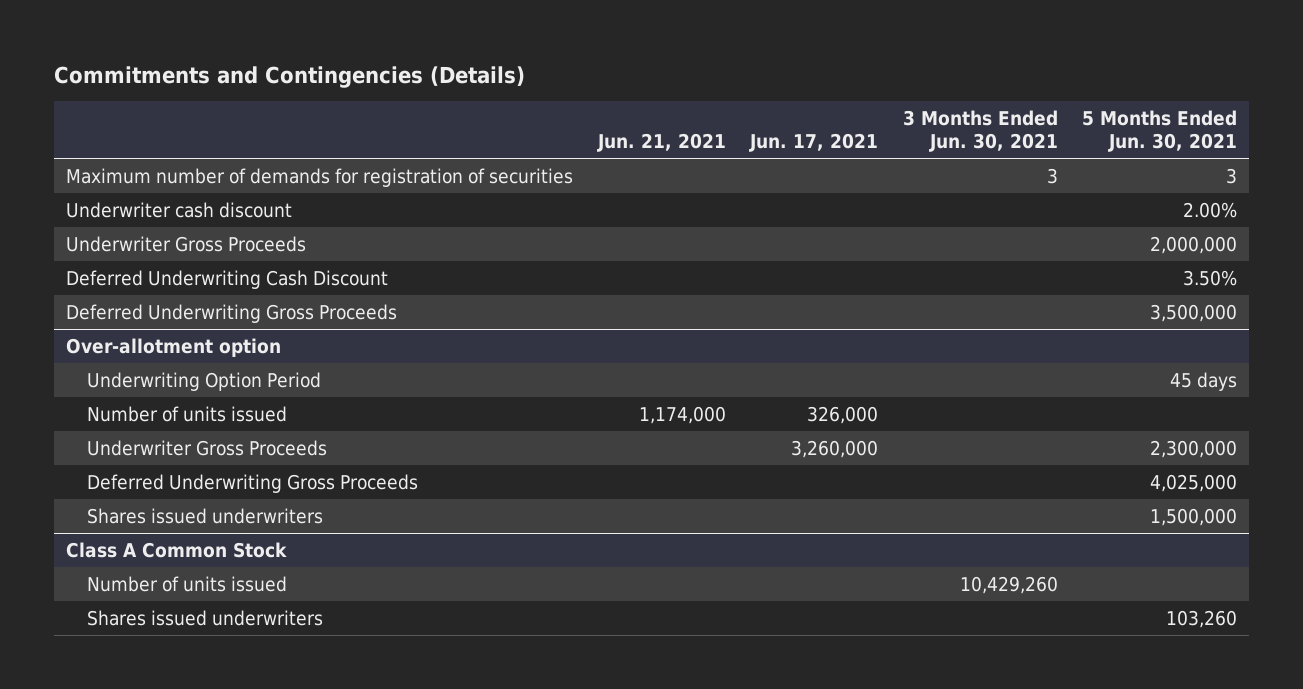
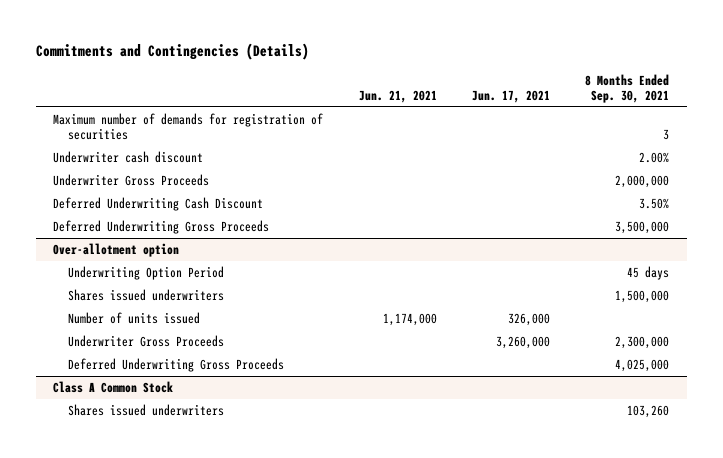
- | Jun. 21, 2021 | Jun. 17, 2021 | 3 Months Ended Jun. 30, 2021 | 5 Months Ended Jun. 30, 2021
+ | Jun. 21, 2021 | Jun. 17, 2021 | 8 Months Ended Sep. 30, 2021
@ Over-allotment option
moved up: Shares issued underwriters | | | 1,500,000
@ Class A Common Stock
- Number of units issued | | | 10,429,260 |

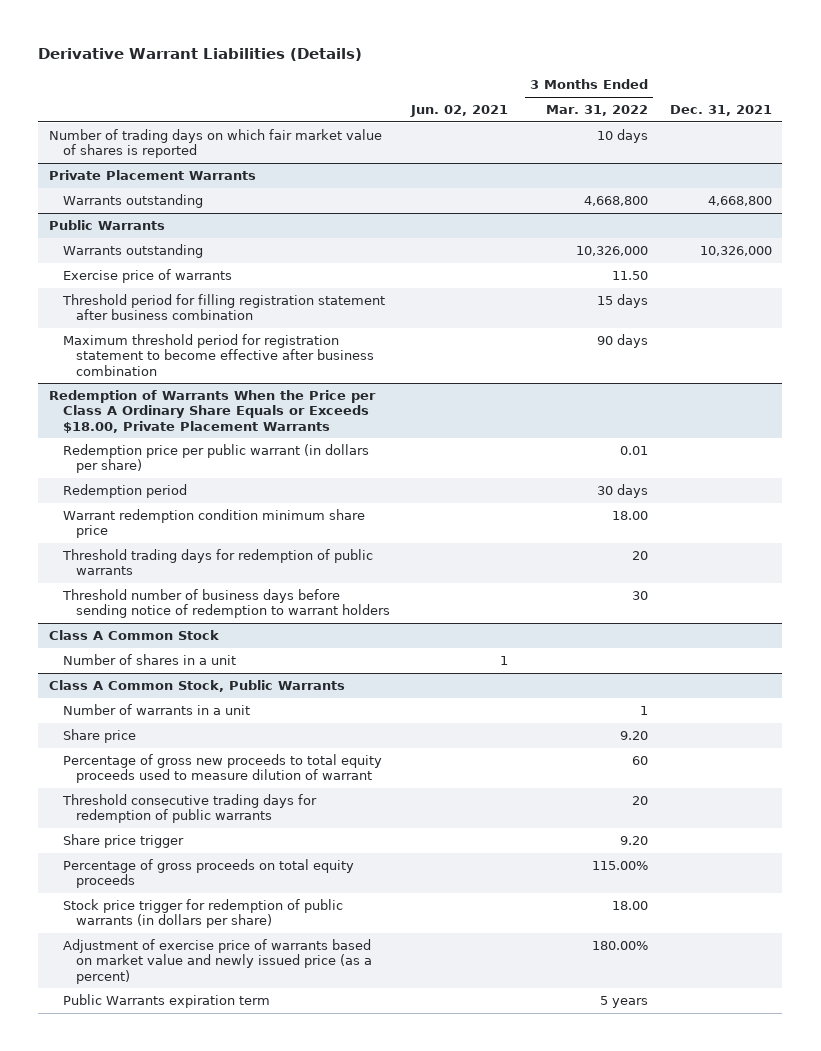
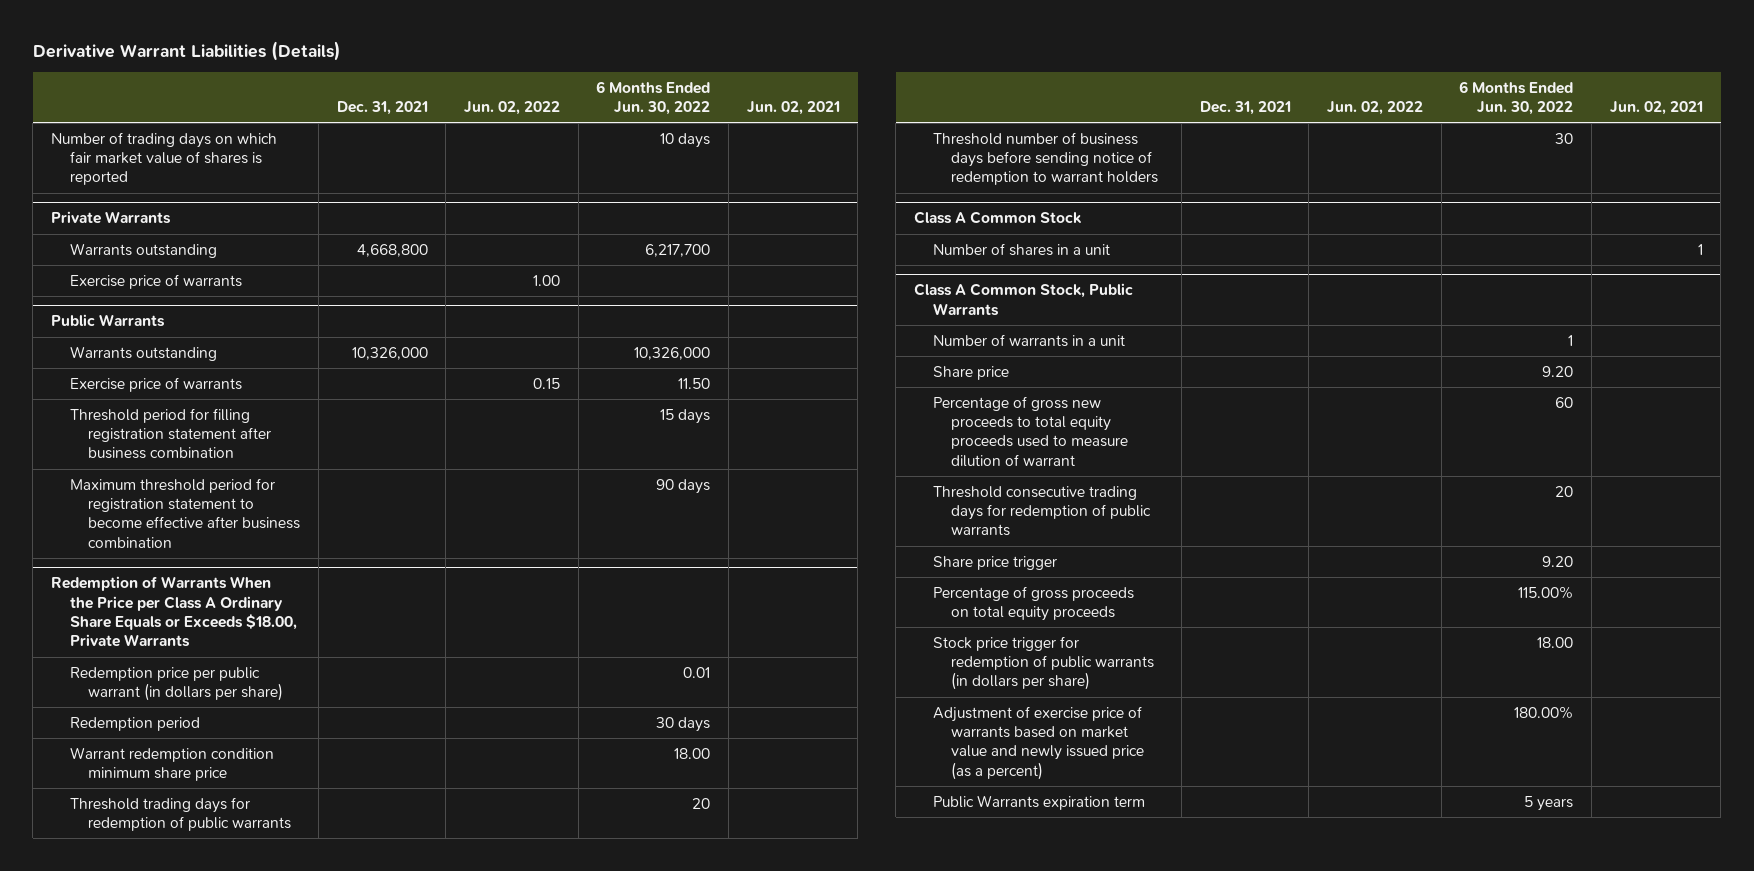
- | Jun. 02, 2021 | 3 Months Ended Mar. 31, 2022 | Dec. 31, 2021
+ | Dec. 31, 2021 | Jun. 02, 2022 | 6 Months Ended Jun. 30, 2022 | Jun. 02, 2021
- Private Placement Warrants
+ Private Warrants
+ Exercise price of warrants | | 1.00 | |
- Redemption of Warrants When the Price per Class A Ordinary Share Equals or Exceeds $18.00, Private Placement Warrants
+ Redemption of Warrants When the Price per Class A Ordinary Share Equals or Exceeds $18.00, Private Warrants

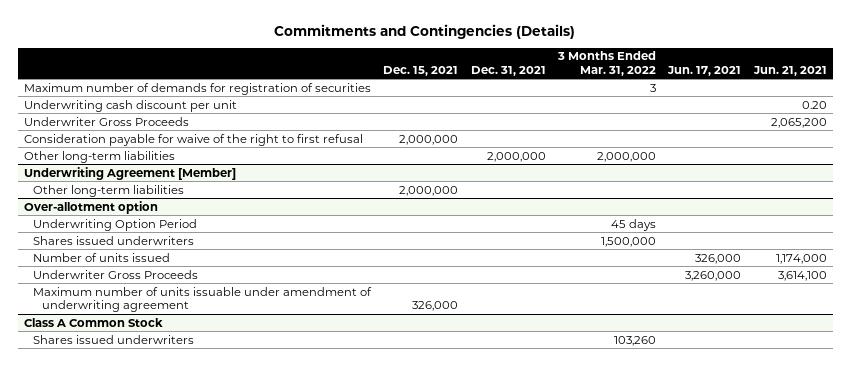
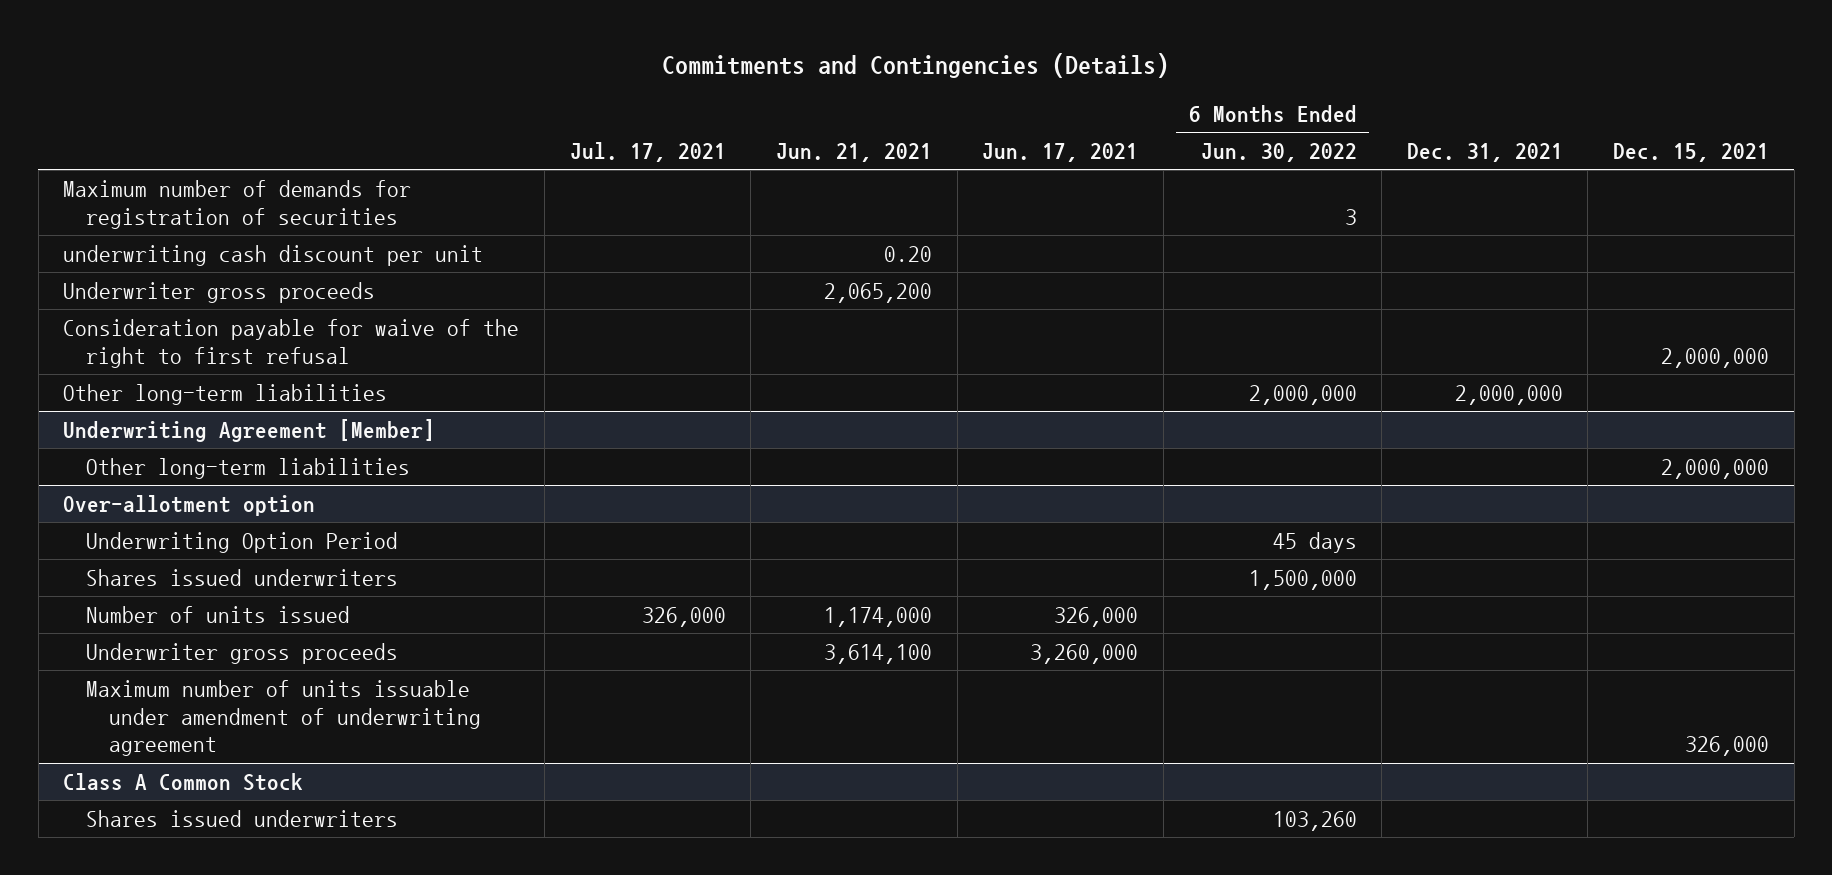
- | Dec. 15, 2021 | Dec. 31, 2021 | 3 Months Ended Mar. 31, 2022 | Jun. 17, 2021 | Jun. 21, 2021
+ | Jul. 17, 2021 | Jun. 21, 2021 | Jun. 17, 2021 | 6 Months Ended Jun. 30, 2022 | Dec. 31, 2021 | Dec. 15, 2021
- Underwriting cash discount per unit | | | | | 0.20
- Underwriter Gross Proceeds | | | | | 2,065,200
+ underwriting cash discount per unit | | 0.20 | | | |
+ Underwriter gross proceeds | | 2,065,200 | | | |
@ Over-allotment option
- Underwriter Gross Proceeds | | | | 3,260,000 | 3,614,100
+ Underwriter gross proceeds | | 3,614,100 | 3,260,000 | | |

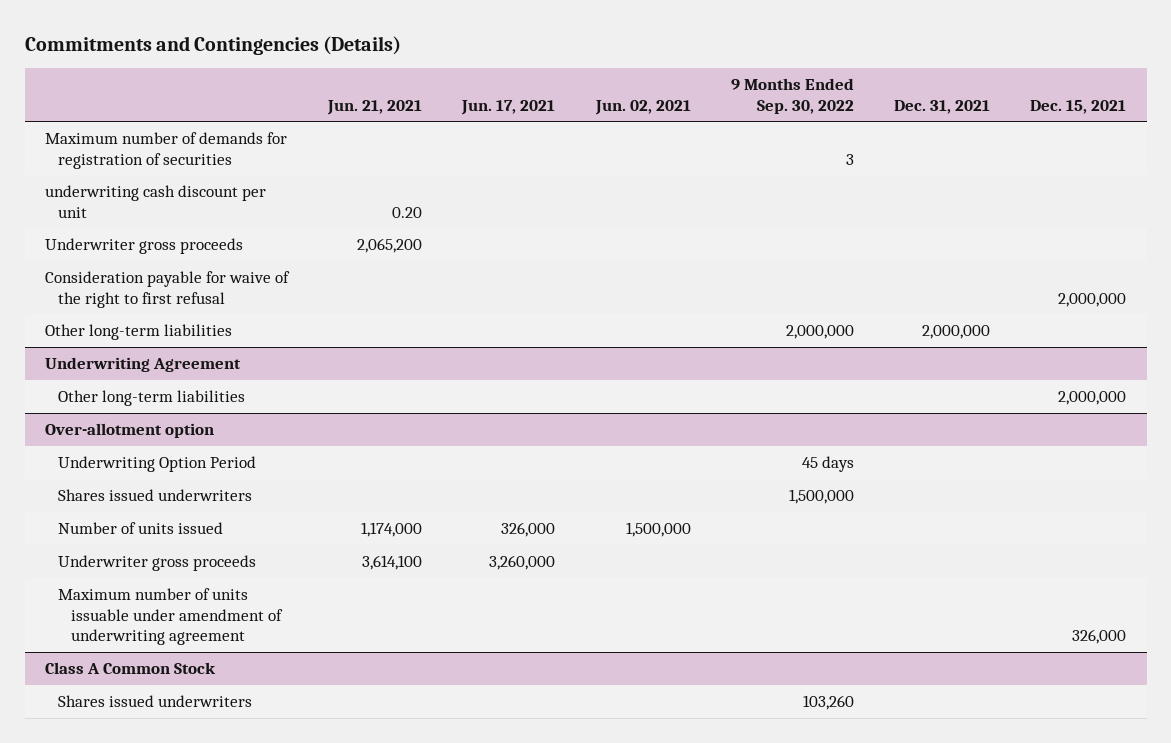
- | Jul. 17, 2021 | Jun. 21, 2021 | Jun. 17, 2021 | 6 Months Ended Jun. 30, 2022 | Dec. 31, 2021 | Dec. 15, 2021
+ | Jun. 21, 2021 | Jun. 17, 2021 | Jun. 02, 2021 | 9 Months Ended Sep. 30, 2022 | Dec. 31, 2021 | Dec. 15, 2021
- Underwriting Agreement [Member]
+ Underwriting Agreement

